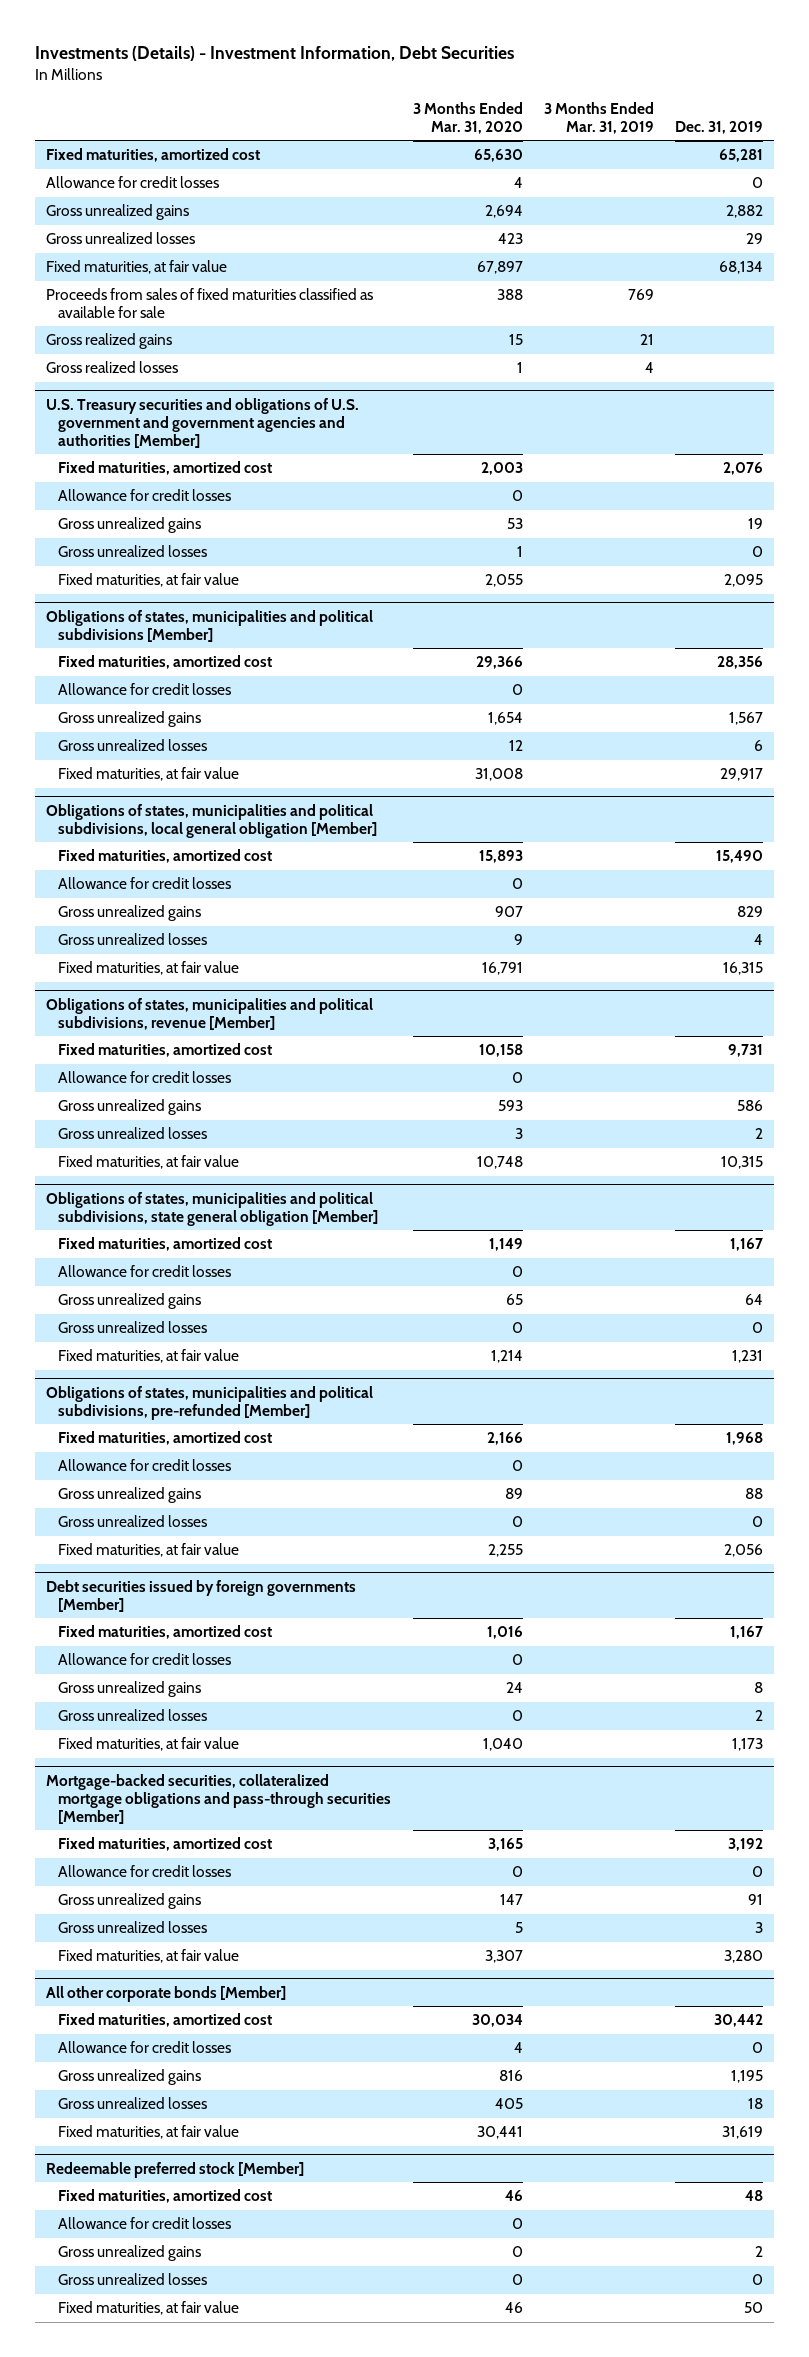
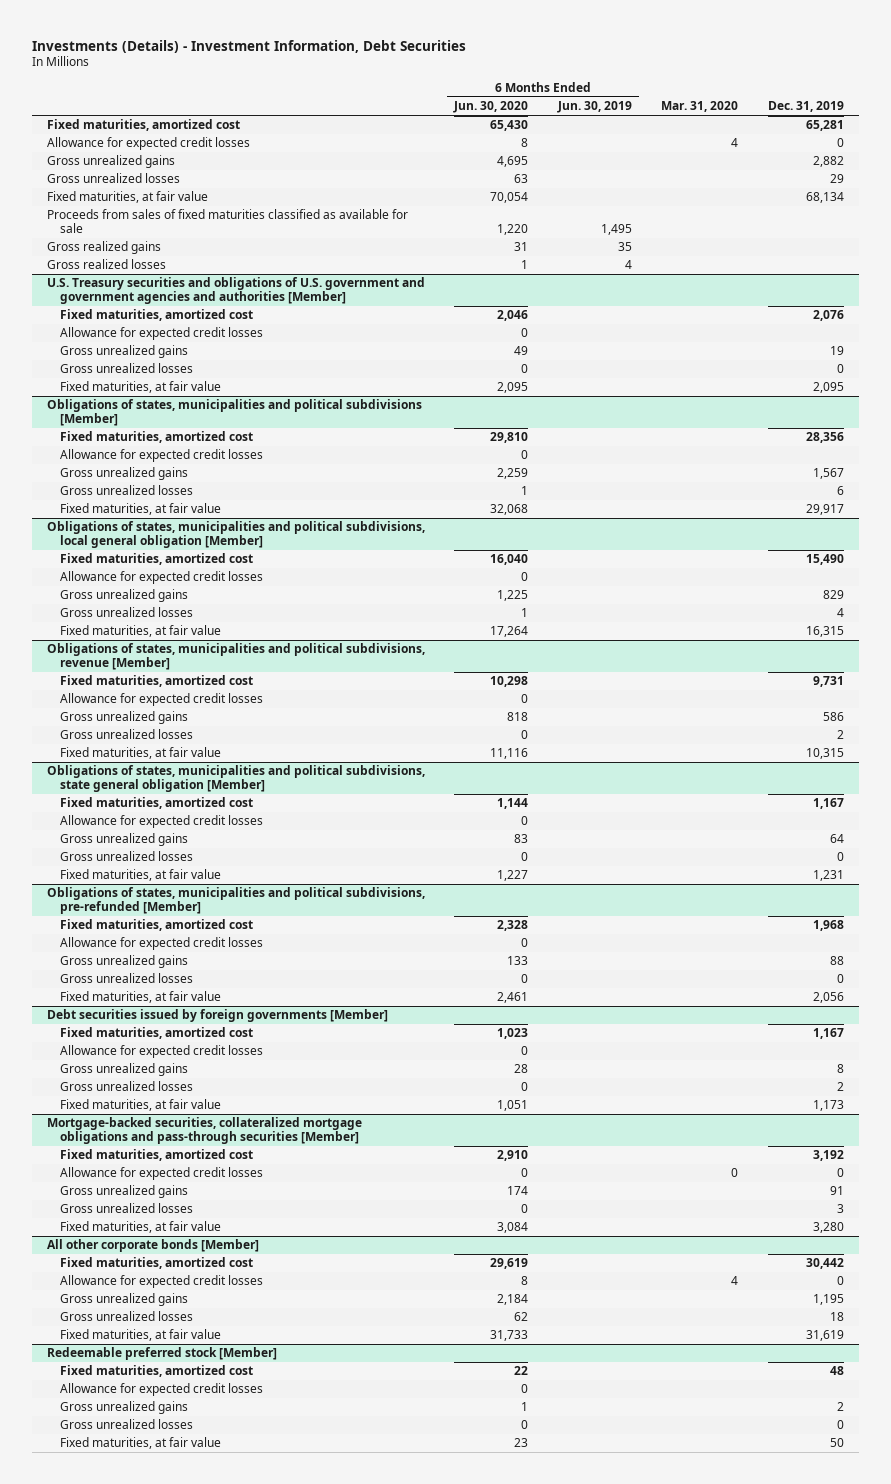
- | 3 Months Ended Mar. 31, 2020 | 3 Months Ended Mar. 31, 2019 | Dec. 31, 2019
+ | 6 Months Ended Jun. 30, 2020 | 6 Months Ended Jun. 30, 2019 | Mar. 31, 2020 | Dec. 31, 2019
- Allowance for credit losses | 4 | | 0
+ Allowance for expected credit losses | 8 | | 4 | 0
@ U.S. Treasury securities and obligations of U.S. government and government agencies and authorities [Member]
- Allowance for credit losses | 0 | |
+ Allowance for expected credit losses | 0 | | |
@ Obligations of states, municipalities and political subdivisions [Member]
- Allowance for credit losses | 0 | |
+ Allowance for expected credit losses | 0 | | |
@ Obligations of states, municipalities and political subdivisions, local general obligation [Member]
- Allowance for credit losses | 0 | |
+ Allowance for expected credit losses | 0 | | |
@ Obligations of states, municipalities and political subdivisions, revenue [Member]
- Allowance for credit losses | 0 | |
+ Allowance for expected credit losses | 0 | | |
@ Obligations of states, municipalities and political subdivisions, state general obligation [Member]
- Allowance for credit losses | 0 | |
+ Allowance for expected credit losses | 0 | | |
@ Obligations of states, municipalities and political subdivisions, pre-refunded [Member]
- Allowance for credit losses | 0 | |
+ Allowance for expected credit losses | 0 | | |
@ Debt securities issued by foreign governments [Member]
- Allowance for credit losses | 0 | |
+ Allowance for expected credit losses | 0 | | |
@ Mortgage-backed securities, collateralized mortgage obligations and pass-through securities [Member]
- Allowance for credit losses | 0 | | 0
+ Allowance for expected credit losses | 0 | | 0 | 0
@ All other corporate bonds [Member]
- Allowance for credit losses | 4 | | 0
+ Allowance for expected credit losses | 8 | | 4 | 0
@ Redeemable preferred stock [Member]
- Allowance for credit losses | 0 | |
+ Allowance for expected credit losses | 0 | | |

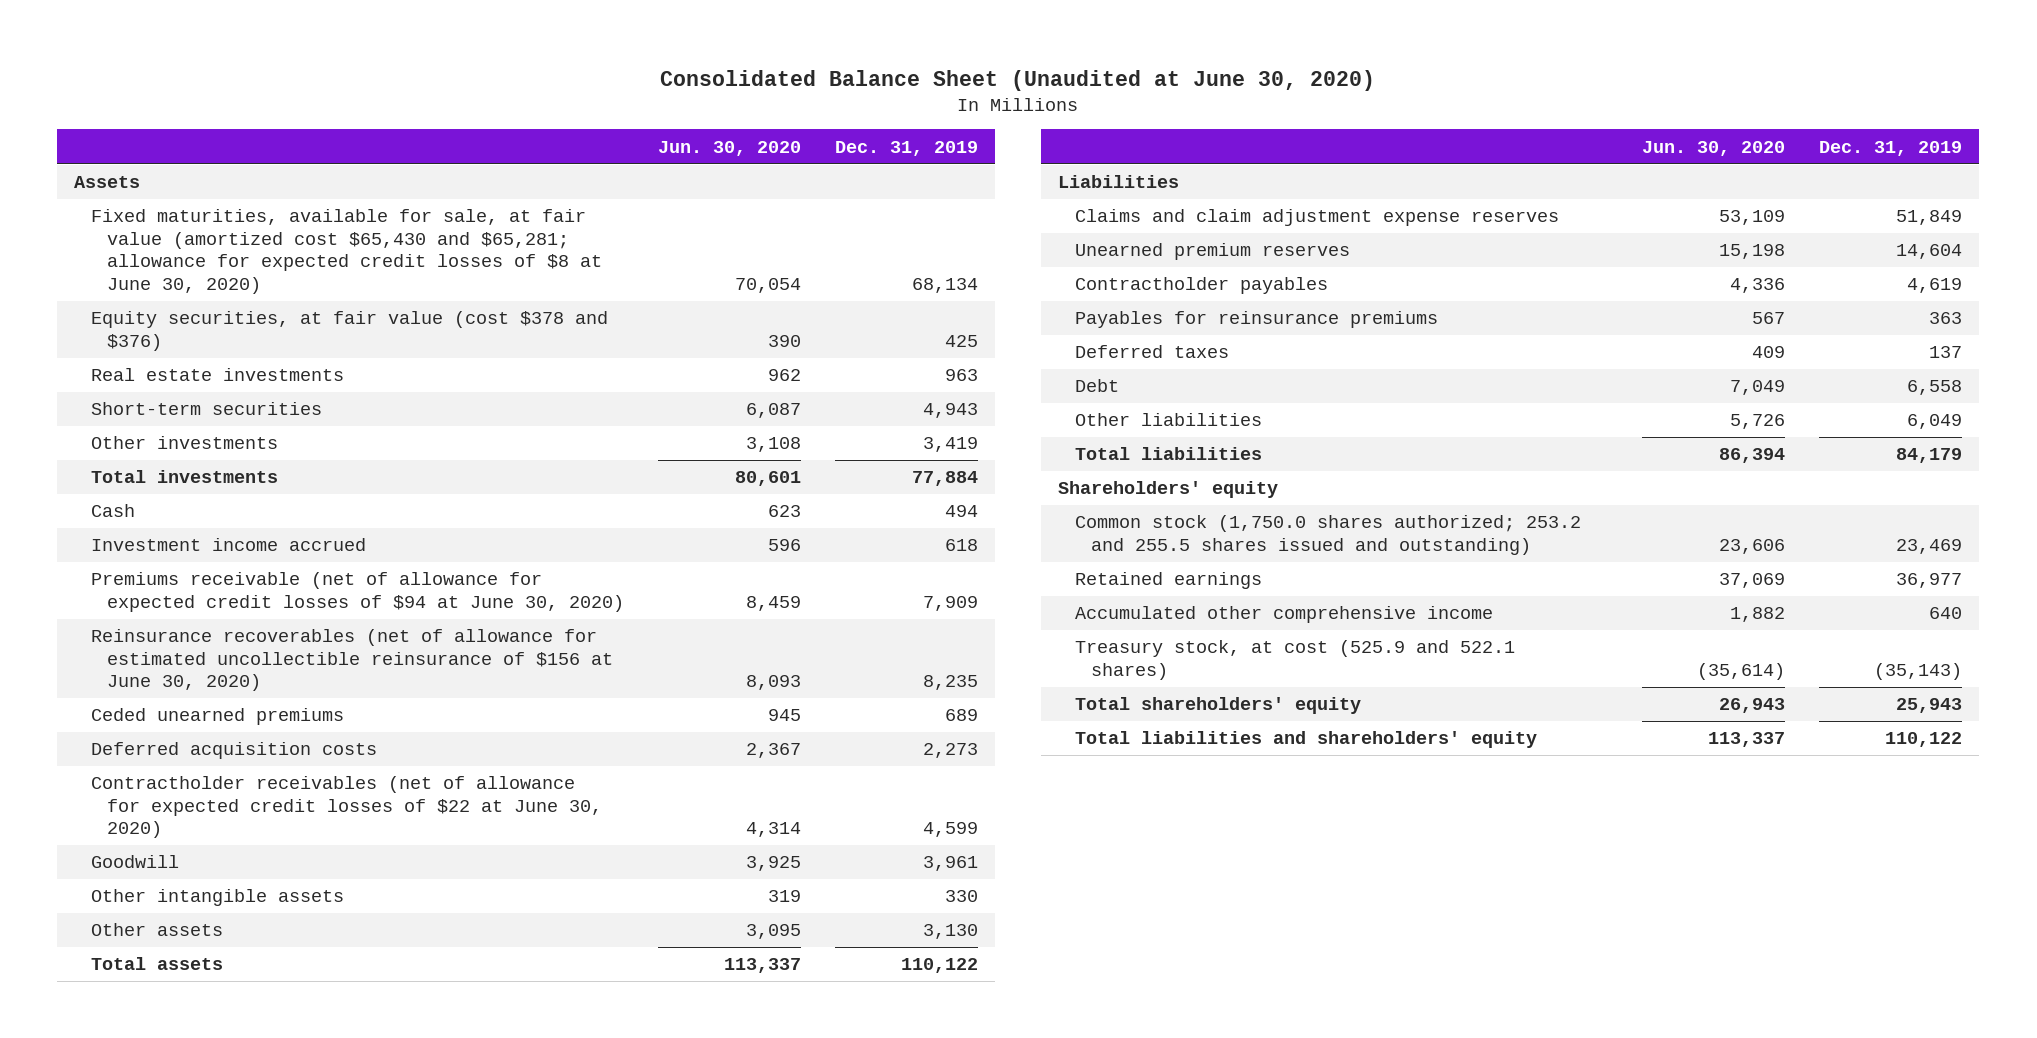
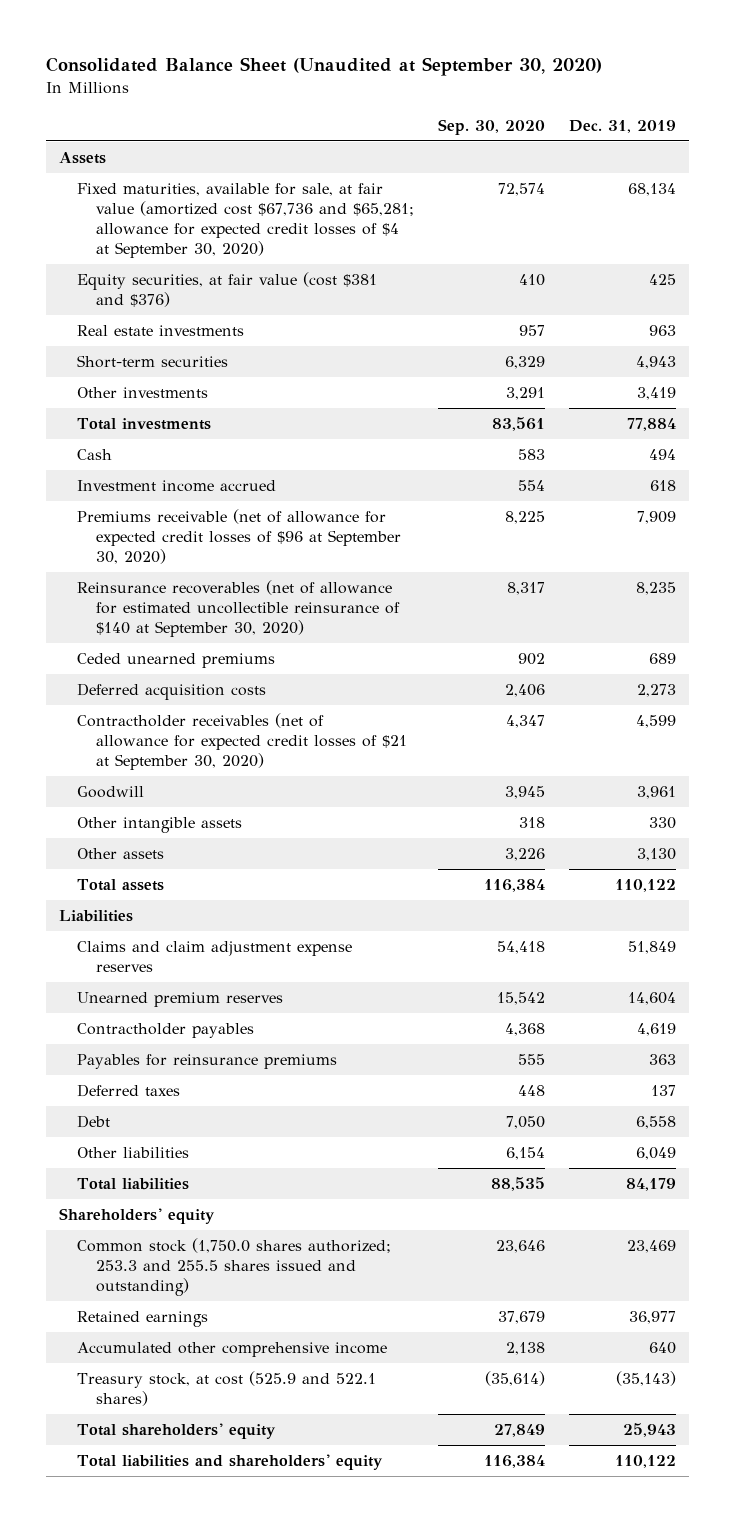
- Consolidated Balance Sheet (Unaudited at June 30, 2020)
+ Consolidated Balance Sheet (Unaudited at September 30, 2020)
- | Jun. 30, 2020 | Dec. 31, 2019
+ | Sep. 30, 2020 | Dec. 31, 2019
- Fixed maturities, available for sale, at fair value (amortized cost $65,430 and $65,281; allowance for expected credit losses of $8 at June 30, 2020) | 70,054 | 68,134
- Equity securities, at fair value (cost $378 and $376) | 390 | 425
+ Fixed maturities, available for sale, at fair value (amortized cost $67,736 and $65,281; allowance for expected credit losses of $4 at September 30, 2020) | 72,574 | 68,134
+ Equity securities, at fair value (cost $381 and $376) | 410 | 425
- Premiums receivable (net of allowance for expected credit losses of $94 at June 30, 2020) | 8,459 | 7,909
- Reinsurance recoverables (net of allowance for estimated uncollectible reinsurance of $156 at June 30, 2020) | 8,093 | 8,235
+ Premiums receivable (net of allowance for expected credit losses of $96 at September 30, 2020) | 8,225 | 7,909
+ Reinsurance recoverables (net of allowance for estimated uncollectible reinsurance of $140 at September 30, 2020) | 8,317 | 8,235
- Contractholder receivables (net of allowance for expected credit losses of $22 at June 30, 2020) | 4,314 | 4,599
+ Contractholder receivables (net of allowance for expected credit losses of $21 at September 30, 2020) | 4,347 | 4,599
- Common stock (1,750.0 shares authorized; 253.2 and 255.5 shares issued and outstanding) | 23,606 | 23,469
+ Common stock (1,750.0 shares authorized; 253.3 and 255.5 shares issued and outstanding) | 23,646 | 23,469

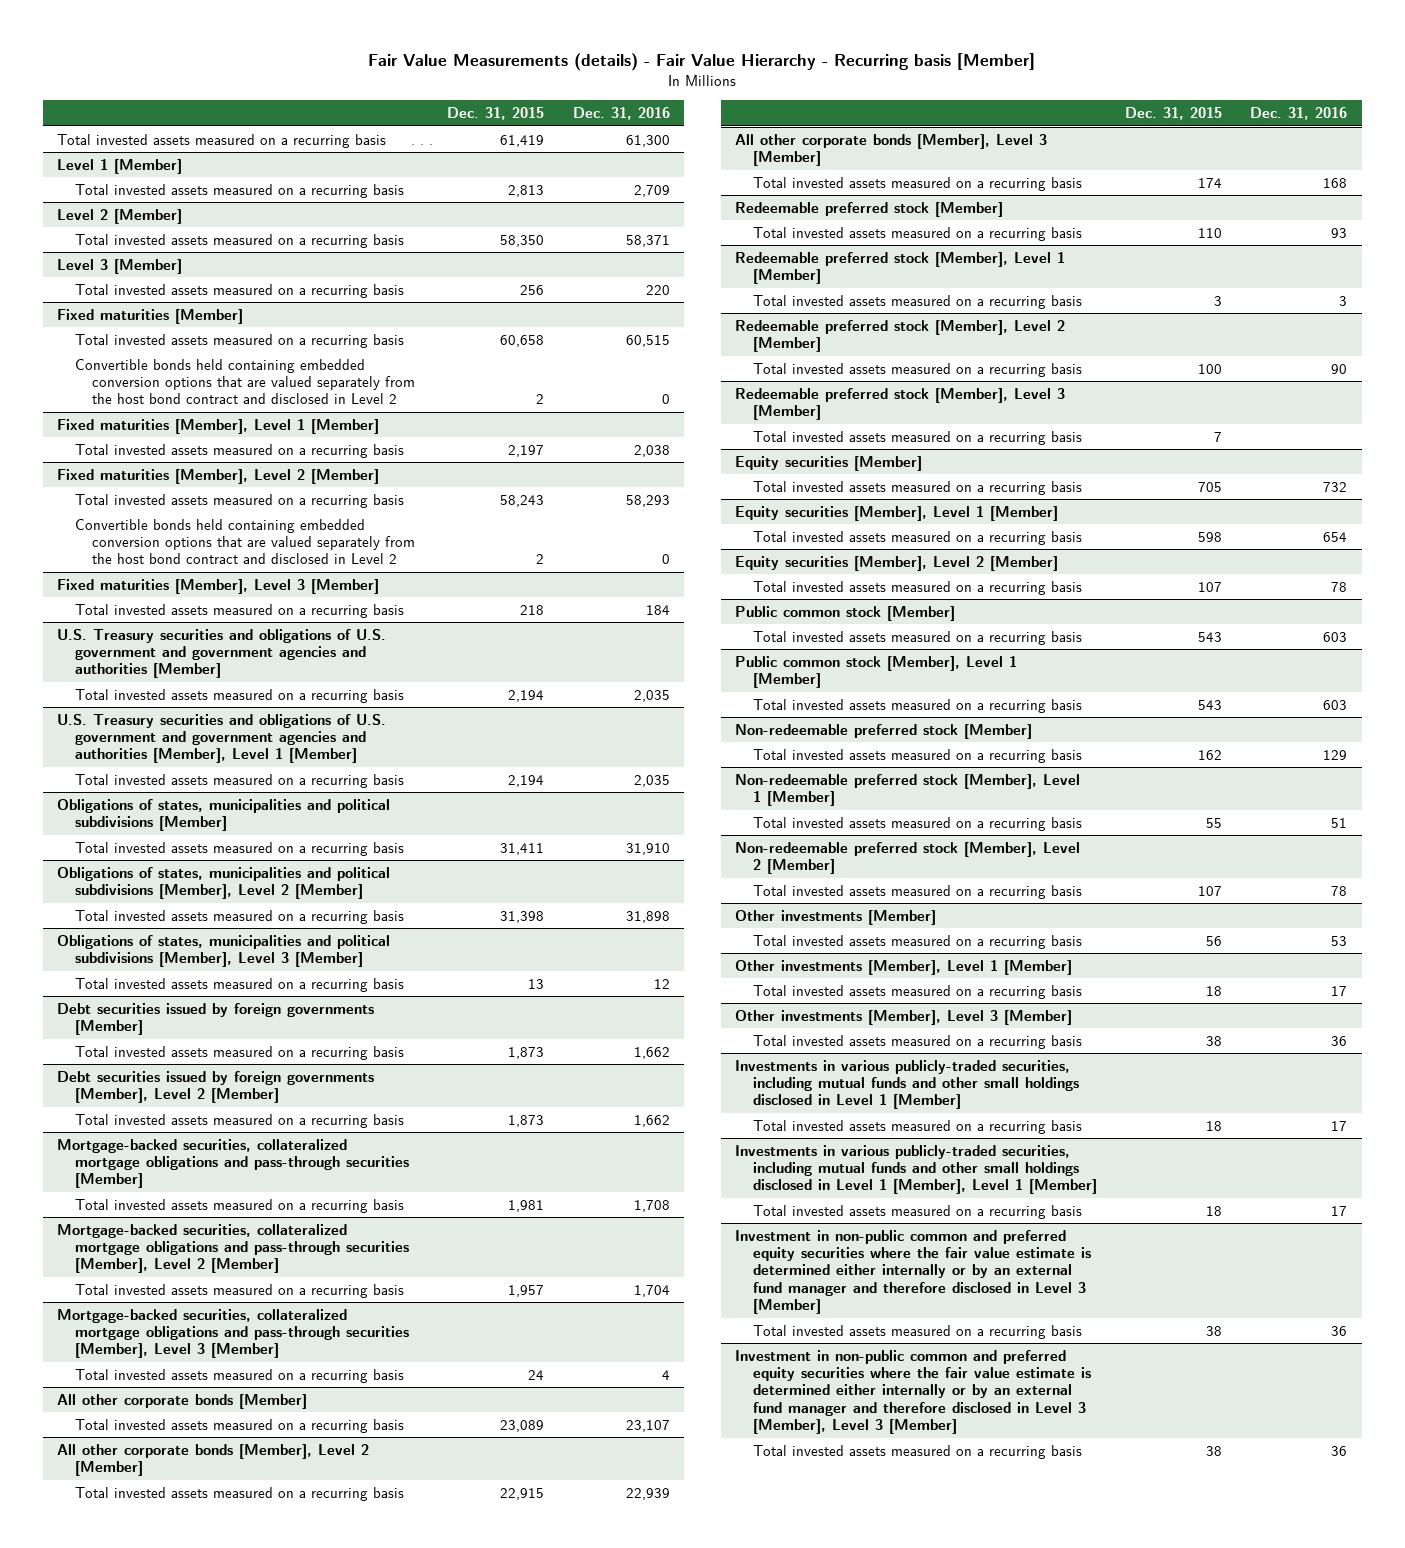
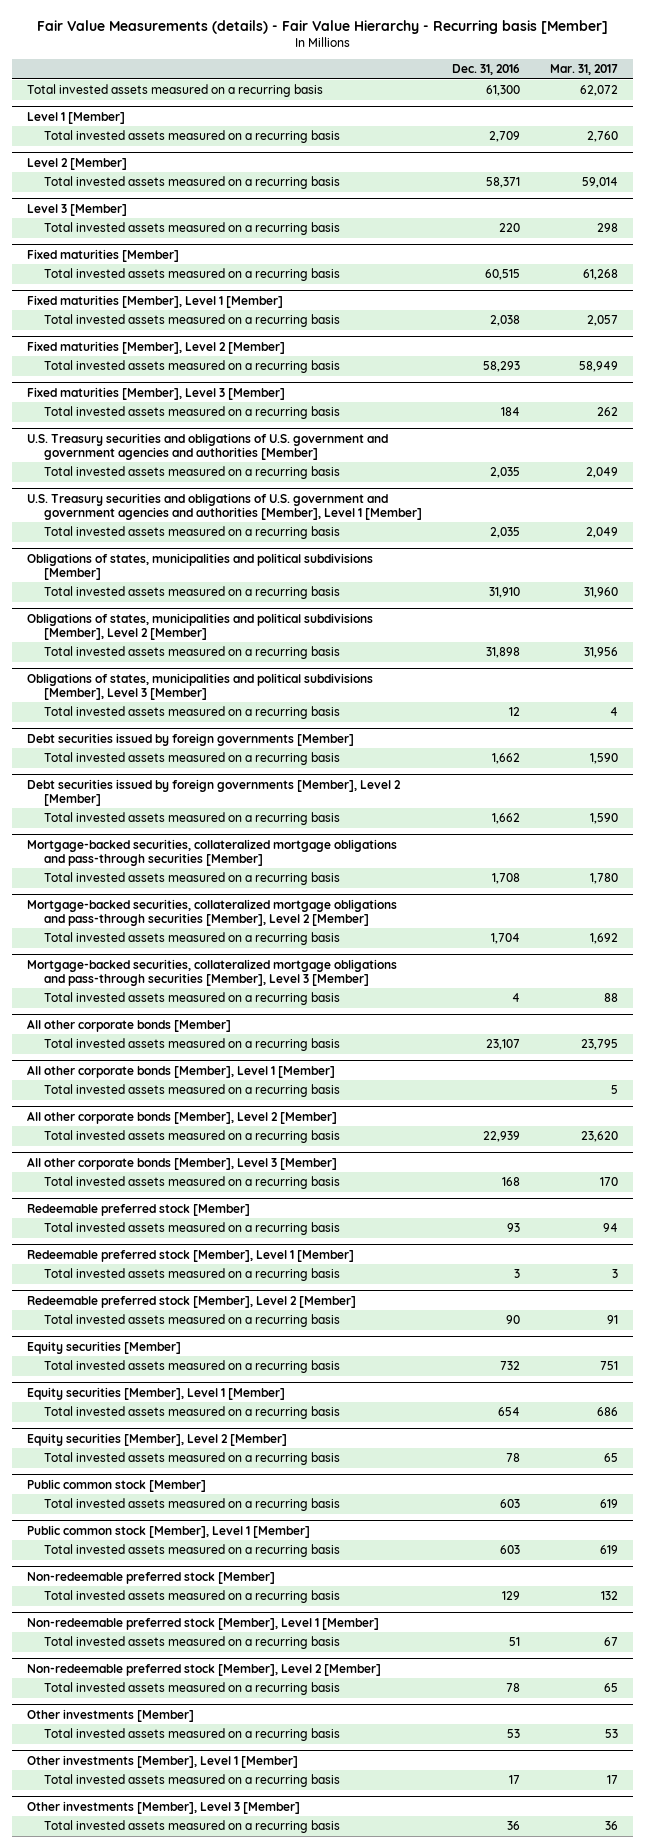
- | Dec. 31, 2015 | Dec. 31, 2016
+ | Dec. 31, 2016 | Mar. 31, 2017
@ Fixed maturities [Member]
- Convertible bonds held containing embedded conversion options that are valued separately from the host bond contract and disclosed in Level 2 | 2 | 0
@ Fixed maturities [Member], Level 2 [Member]
- Convertible bonds held containing embedded conversion options that are valued separately from the host bond contract and disclosed in Level 2 | 2 | 0
+ All other corporate bonds [Member], Level 1 [Member]
+ Total invested assets measured on a recurring basis | | 5
- Redeemable preferred stock [Member], Level 3 [Member]
- Total invested assets measured on a recurring basis | 7 |
- Investments in various publicly-traded securities, including mutual funds and other small holdings disclosed in Level 1 [Member]
- Total invested assets measured on a recurring basis | 18 | 17
- Investments in various publicly-traded securities, including mutual funds and other small holdings disclosed in Level 1 [Member], Level 1 [Member]
- Total invested assets measured on a recurring basis | 18 | 17
- Investment in non-public common and preferred equity securities where the fair value estimate is determined either internally or by an external fund manager and therefore disclosed in Level 3 [Member]
- Total invested assets measured on a recurring basis | 38 | 36
- Investment in non-public common and preferred equity securities where the fair value estimate is determined either internally or by an external fund manager and therefore disclosed in Level 3 [Member], Level 3 [Member]
- Total invested assets measured on a recurring basis | 38 | 36

